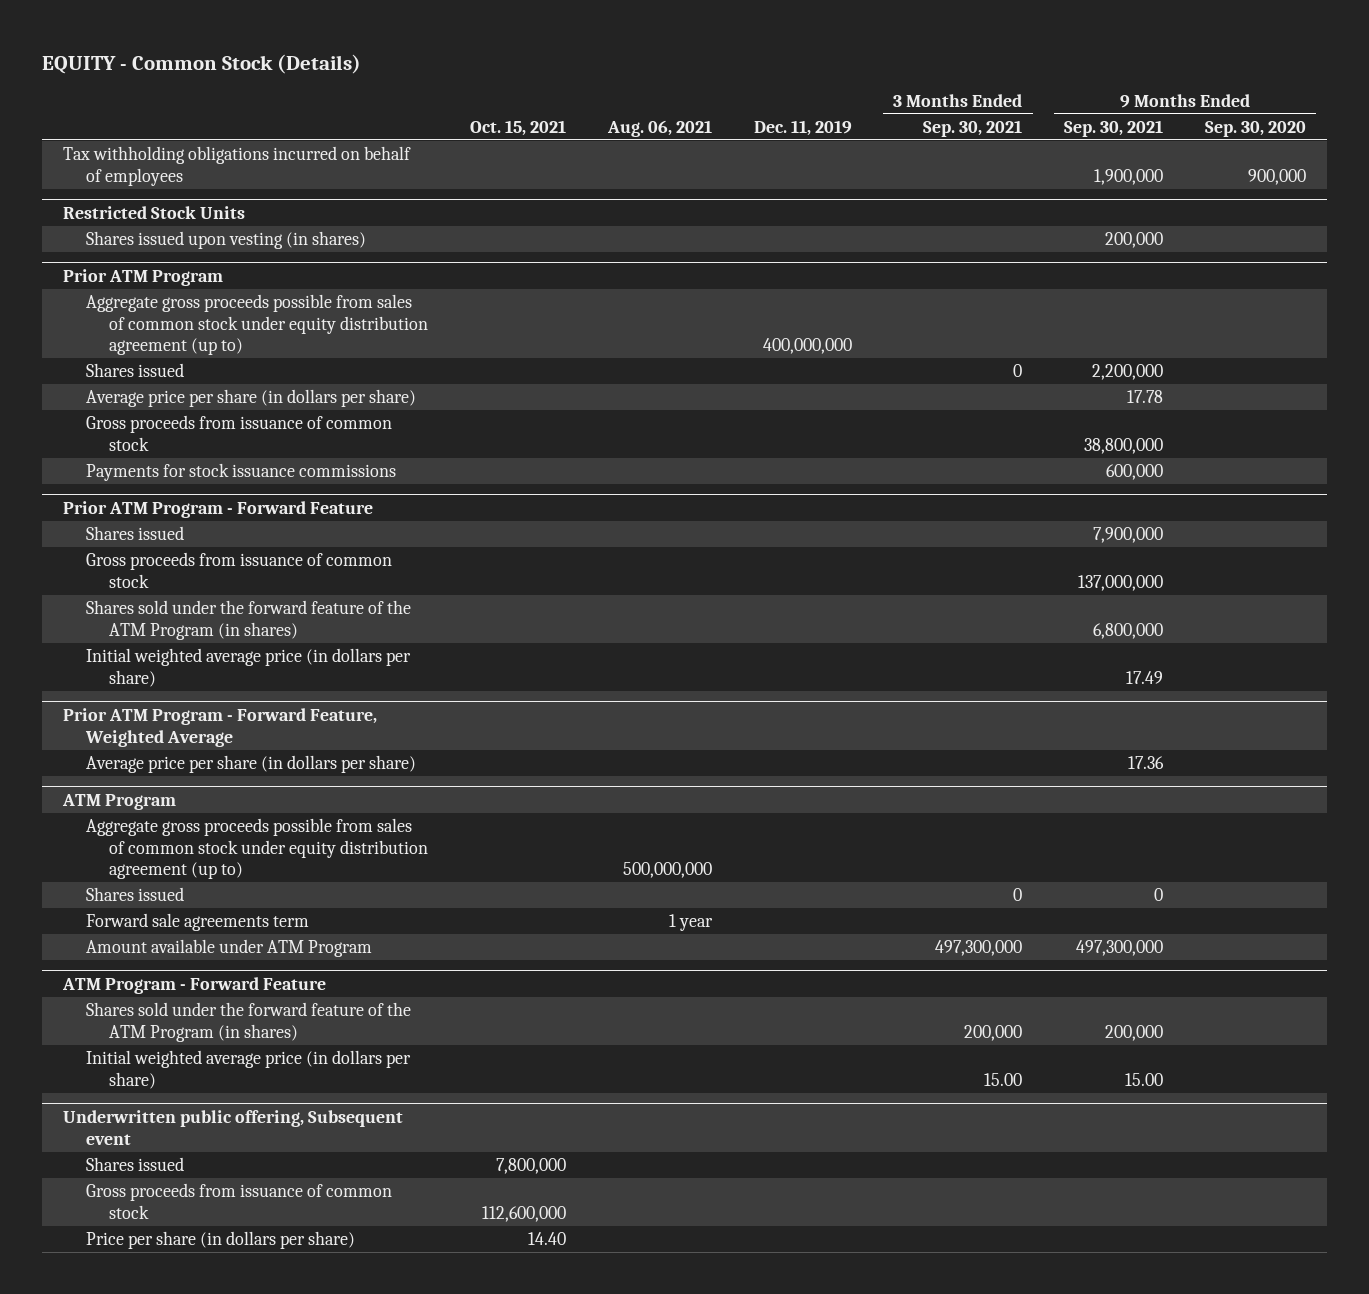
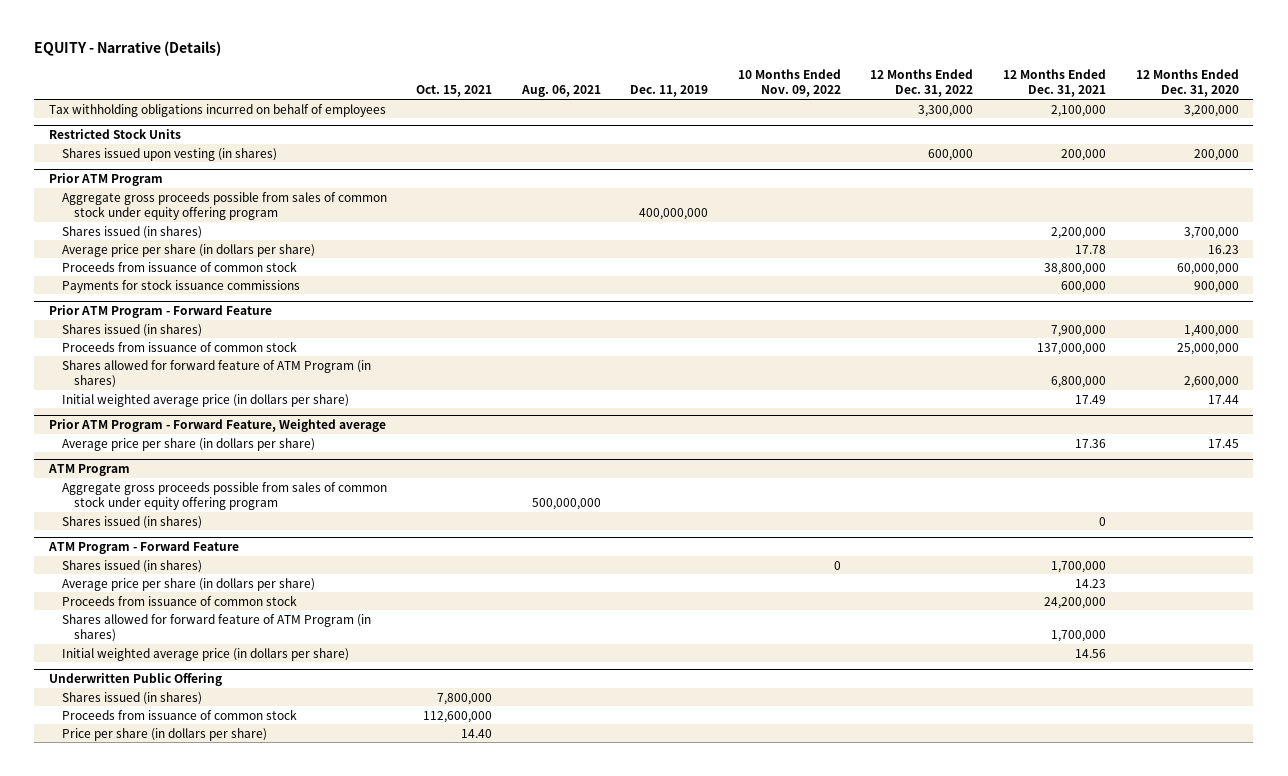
- EQUITY - Common Stock (Details)
+ EQUITY - Narrative (Details)
- | Oct. 15, 2021 | Aug. 06, 2021 | Dec. 11, 2019 | 3 Months Ended Sep. 30, 2021 | 9 Months Ended Sep. 30, 2021 | 9 Months Ended Sep. 30, 2020
+ | Oct. 15, 2021 | Aug. 06, 2021 | Dec. 11, 2019 | 10 Months Ended Nov. 09, 2022 | 12 Months Ended Dec. 31, 2022 | 12 Months Ended Dec. 31, 2021 | 12 Months Ended Dec. 31, 2020
@ Prior ATM Program
- Aggregate gross proceeds possible from sales of common stock under equity distribution agreement (up to) | | | 400,000,000 | | |
- Shares issued | | | | 0 | 2,200,000 |
+ Aggregate gross proceeds possible from sales of common stock under equity offering program | | | 400,000,000 | | | |
+ Shares issued (in shares) | | | | | | 2,200,000 | 3,700,000
- Gross proceeds from issuance of common stock | | | | | 38,800,000 |
+ Proceeds from issuance of common stock | | | | | | 38,800,000 | 60,000,000
@ Prior ATM Program - Forward Feature
- Shares issued | | | | | 7,900,000 |
- Gross proceeds from issuance of common stock | | | | | 137,000,000 |
- Shares sold under the forward feature of the ATM Program (in shares) | | | | | 6,800,000 |
+ Shares issued (in shares) | | | | | | 7,900,000 | 1,400,000
+ Proceeds from issuance of common stock | | | | | | 137,000,000 | 25,000,000
+ Shares allowed for forward feature of ATM Program (in shares) | | | | | | 6,800,000 | 2,600,000
- Prior ATM Program - Forward Feature, Weighted Average
+ Prior ATM Program - Forward Feature, Weighted average
@ ATM Program
- Aggregate gross proceeds possible from sales of common stock under equity distribution agreement (up to) | | 500,000,000 | | | |
- Shares issued | | | | 0 | 0 |
- Forward sale agreements term | | 1 year | | | |
- Amount available under ATM Program | | | | 497,300,000 | 497,300,000 |
+ Aggregate gross proceeds possible from sales of common stock under equity offering program | | 500,000,000 | | | | |
+ Shares issued (in shares) | | | | | | 0 |
@ ATM Program - Forward Feature
- Shares sold under the forward feature of the ATM Program (in shares) | | | | 200,000 | 200,000 |
+ Shares issued (in shares) | | | | 0 | | 1,700,000 |
+ Average price per share (in dollars per share) | | | | | | 14.23 |
+ Proceeds from issuance of common stock | | | | | | 24,200,000 |
+ Shares allowed for forward feature of ATM Program (in shares) | | | | | | 1,700,000 |
- Underwritten public offering, Subsequent event
- Shares issued | 7,800,000 | | | | |
- Gross proceeds from issuance of common stock | 112,600,000 | | | | |
+ Underwritten Public Offering
+ Shares issued (in shares) | 7,800,000 | | | | | |
+ Proceeds from issuance of common stock | 112,600,000 | | | | | |

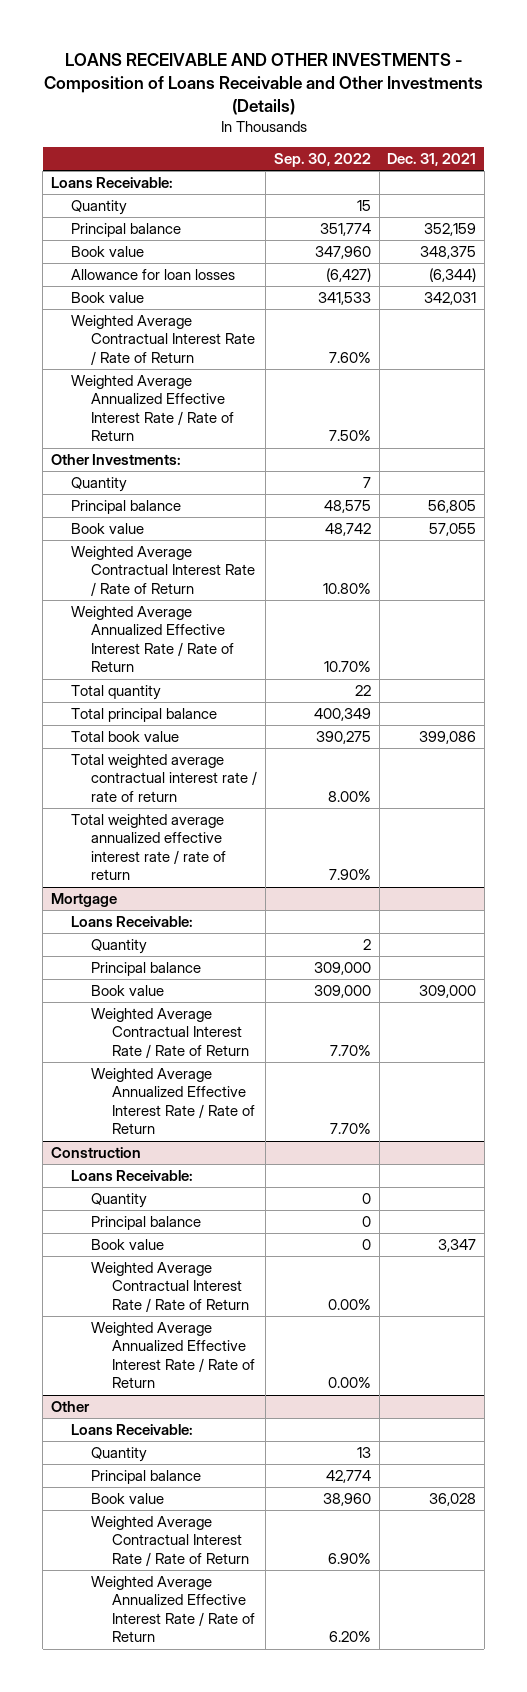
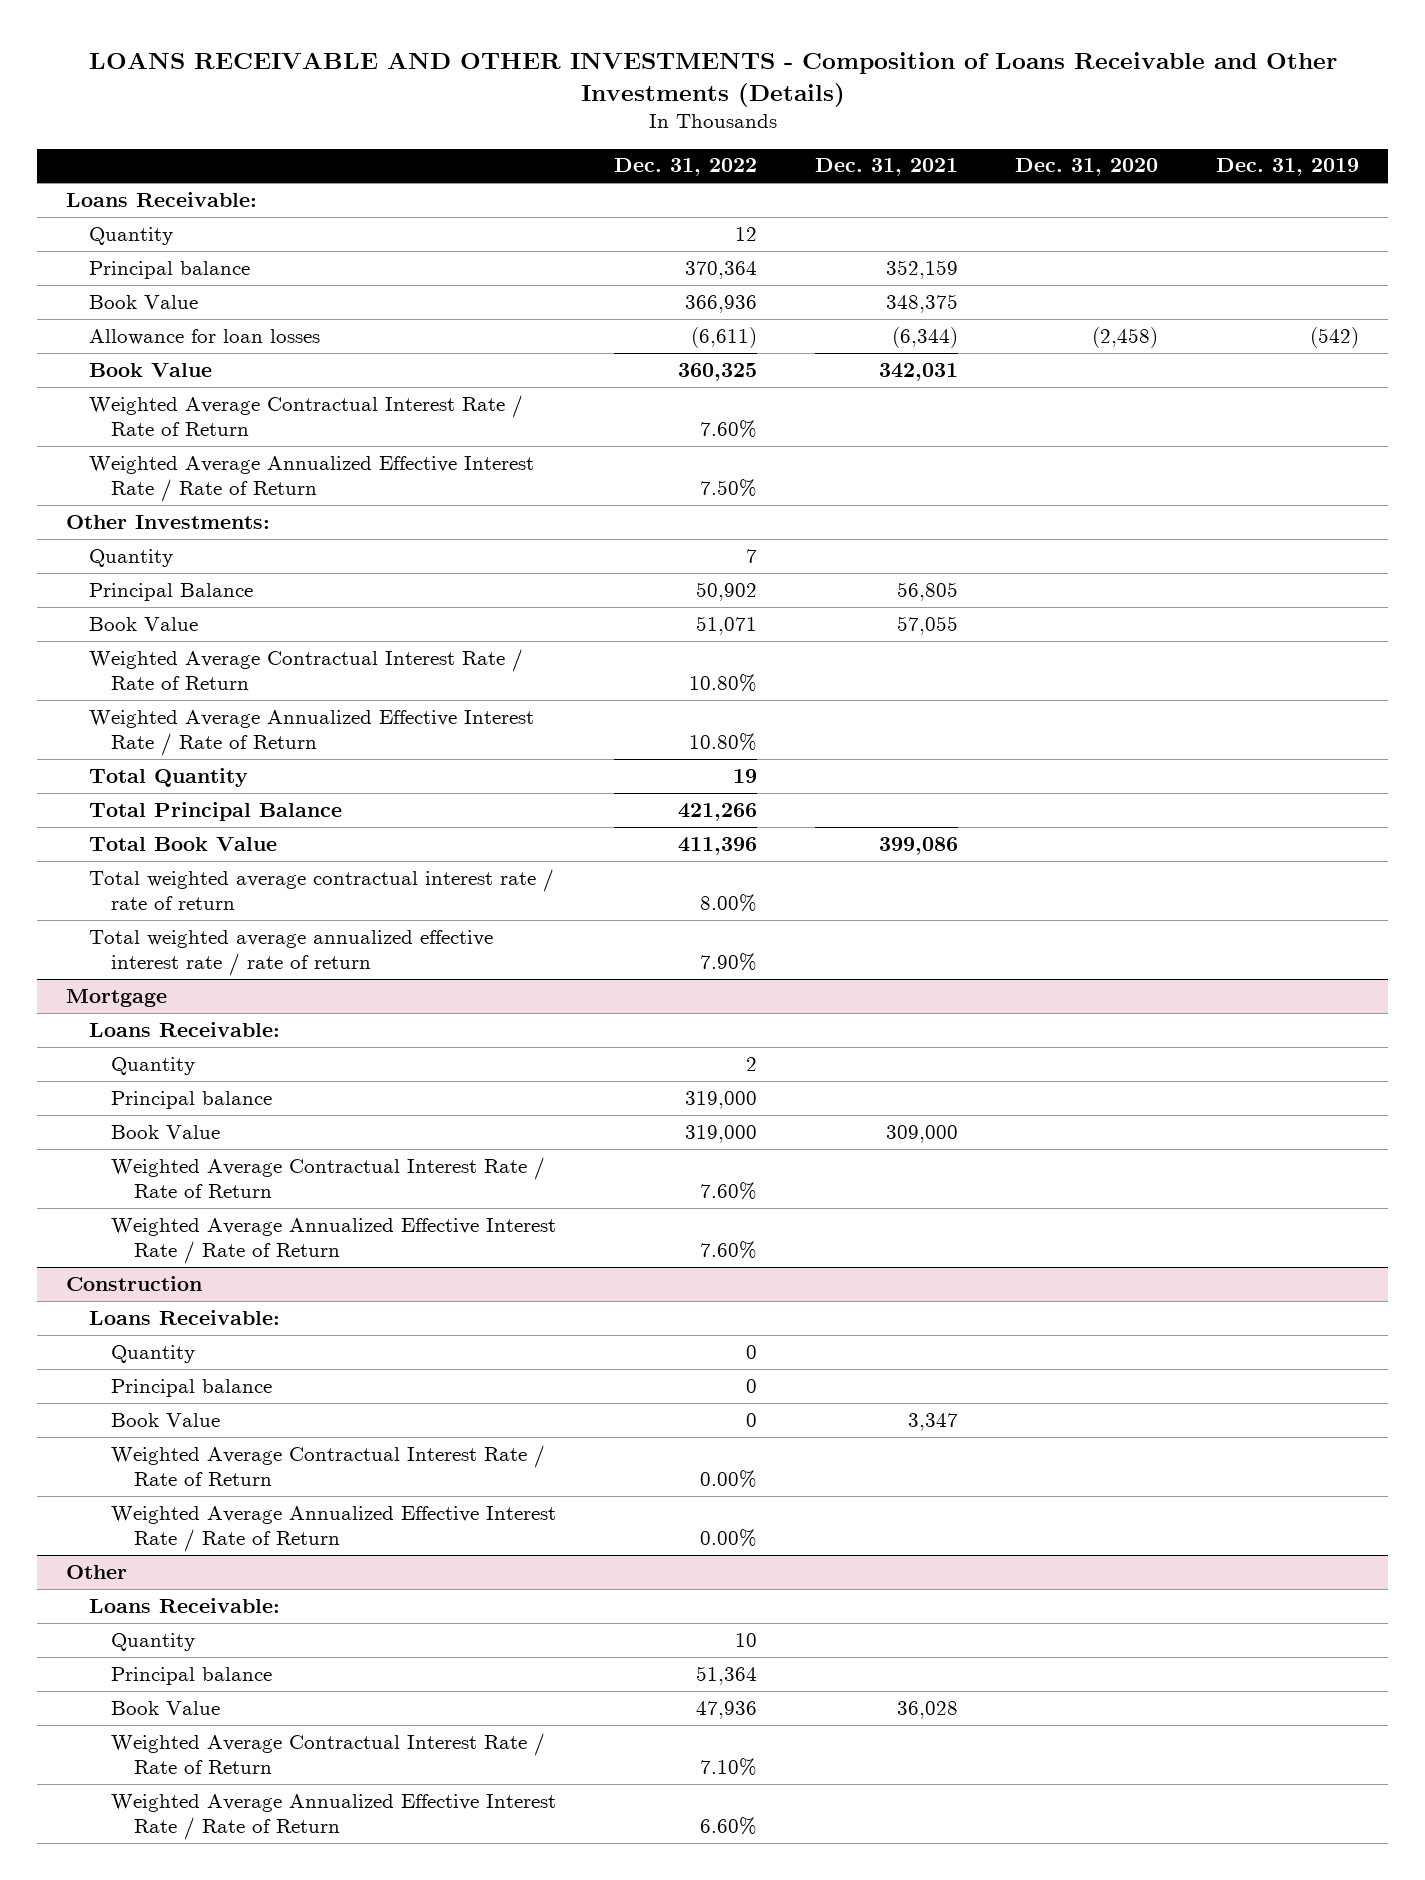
- | Sep. 30, 2022 | Dec. 31, 2021
+ | Dec. 31, 2022 | Dec. 31, 2021 | Dec. 31, 2020 | Dec. 31, 2019
- Book value | 347,960 | 348,375
+ Book Value | 366,936 | 348,375 | |
- Book value | 341,533 | 342,031
+ Book Value | 360,325 | 342,031 | |
- Principal balance | 48,575 | 56,805
- Book value | 48,742 | 57,055
+ Principal Balance | 50,902 | 56,805 | |
+ Book Value | 51,071 | 57,055 | |
- Total quantity | 22 |
- Total principal balance | 400,349 |
- Total book value | 390,275 | 399,086
+ Total Quantity | 19 | | |
+ Total Principal Balance | 421,266 | | |
+ Total Book Value | 411,396 | 399,086 | |
@ Mortgage
- Book value | 309,000 | 309,000
+ Book Value | 319,000 | 309,000 | |
@ Construction
- Book value | 0 | 3,347
+ Book Value | 0 | 3,347 | |
@ Other
- Book value | 38,960 | 36,028
+ Book Value | 47,936 | 36,028 | |

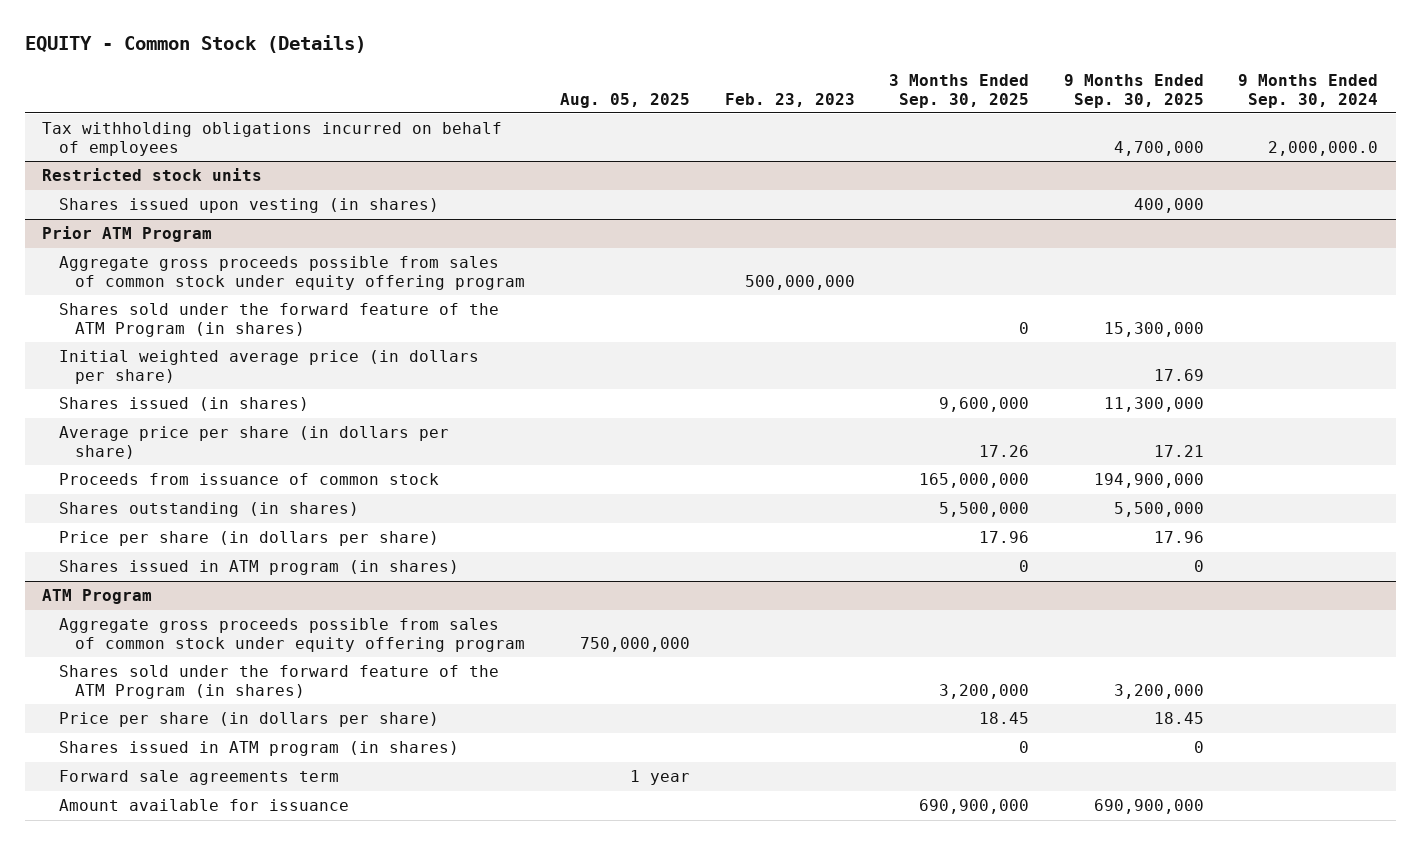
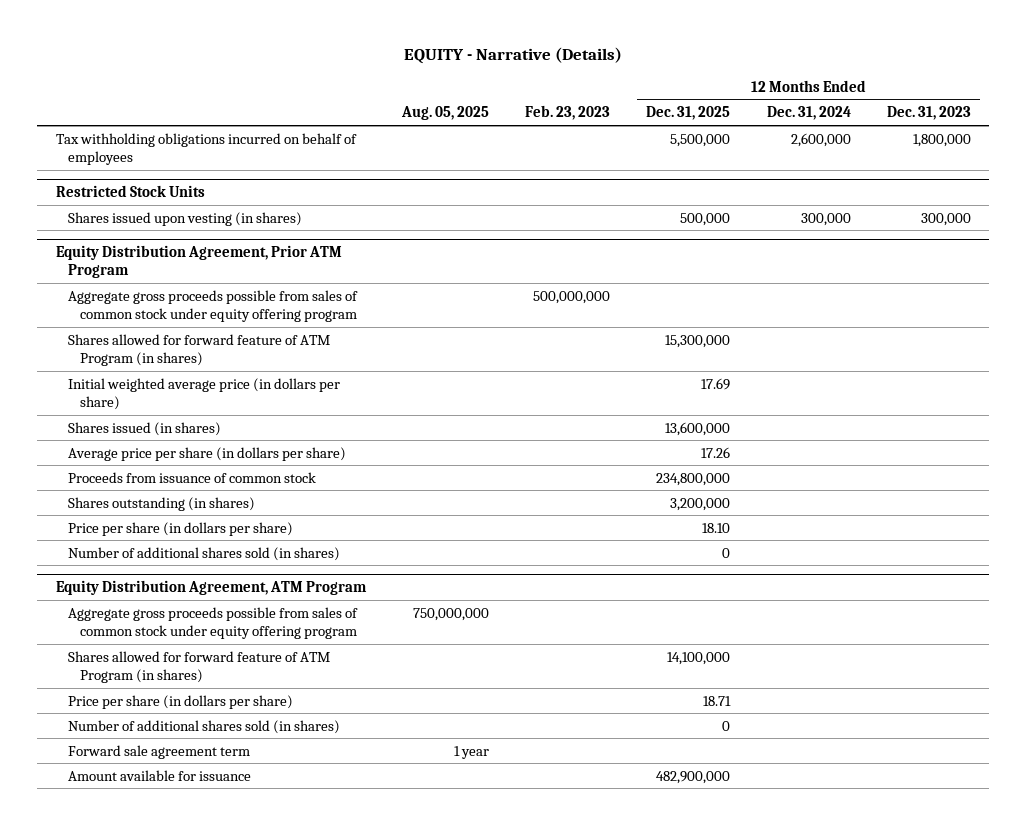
- EQUITY - Common Stock (Details)
+ EQUITY - Narrative (Details)
- | Aug. 05, 2025 | Feb. 23, 2023 | 3 Months Ended Sep. 30, 2025 | 9 Months Ended Sep. 30, 2025 | 9 Months Ended Sep. 30, 2024
+ | Aug. 05, 2025 | Feb. 23, 2023 | 12 Months Ended Dec. 31, 2025 | 12 Months Ended Dec. 31, 2024 | 12 Months Ended Dec. 31, 2023
- Restricted stock units
+ Restricted Stock Units
- Prior ATM Program
+ Equity Distribution Agreement, Prior ATM Program
- Shares sold under the forward feature of the ATM Program (in shares) | | | 0 | 15,300,000 |
+ Shares allowed for forward feature of ATM Program (in shares) | | | 15,300,000 | |
- Shares issued in ATM program (in shares) | | | 0 | 0 |
- ATM Program
+ Number of additional shares sold (in shares) | | | 0 | |
+ Equity Distribution Agreement, ATM Program
- Shares sold under the forward feature of the ATM Program (in shares) | | | 3,200,000 | 3,200,000 |
+ Shares allowed for forward feature of ATM Program (in shares) | | | 14,100,000 | |
- Shares issued in ATM program (in shares) | | | 0 | 0 |
- Forward sale agreements term | 1 year | | | |
+ Number of additional shares sold (in shares) | | | 0 | |
+ Forward sale agreement term | 1 year | | | |

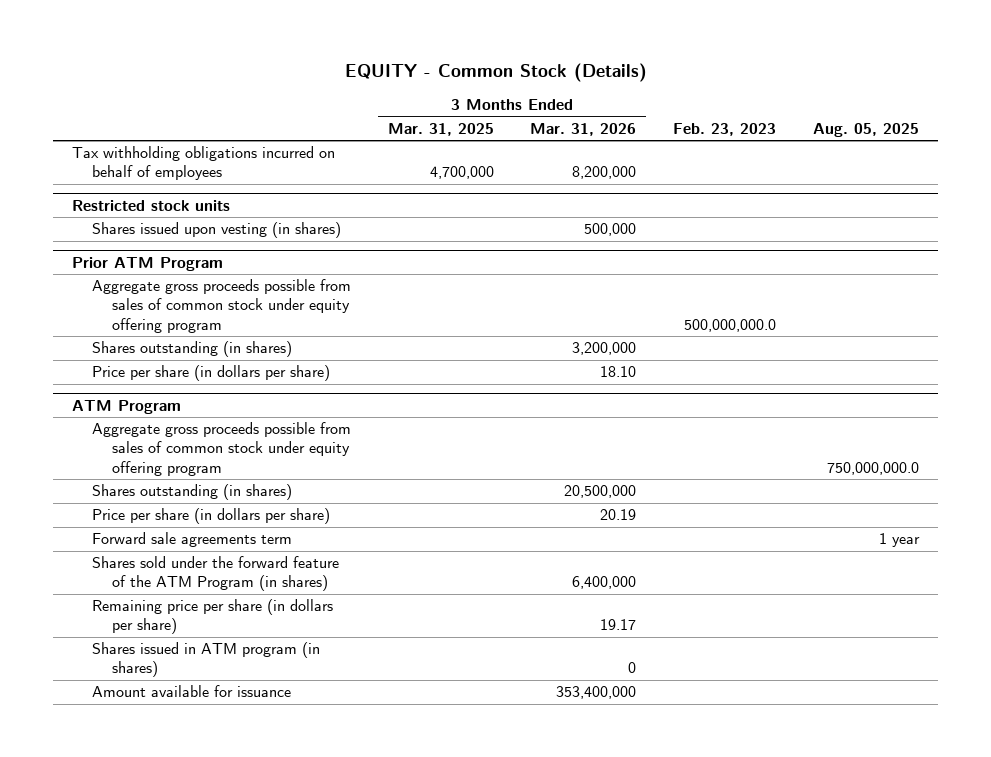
- EQUITY - Narrative (Details)
+ EQUITY - Common Stock (Details)
- | Aug. 05, 2025 | Feb. 23, 2023 | 12 Months Ended Dec. 31, 2025 | 12 Months Ended Dec. 31, 2024 | 12 Months Ended Dec. 31, 2023
+ | 3 Months Ended Mar. 31, 2025 | 3 Months Ended Mar. 31, 2026 | Feb. 23, 2023 | Aug. 05, 2025
- Restricted Stock Units
+ Restricted stock units
- Equity Distribution Agreement, Prior ATM Program
- Aggregate gross proceeds possible from sales of common stock under equity offering program | | 500,000,000 | | |
- Shares allowed for forward feature of ATM Program (in shares) | | | 15,300,000 | |
- Initial weighted average price (in dollars per share) | | | 17.69 | |
- Shares issued (in shares) | | | 13,600,000 | |
- Average price per share (in dollars per share) | | | 17.26 | |
- Proceeds from issuance of common stock | | | 234,800,000 | |
+ Prior ATM Program
+ Aggregate gross proceeds possible from sales of common stock under equity offering program | | | 500,000,000.0 |
- Number of additional shares sold (in shares) | | | 0 | |
- Equity Distribution Agreement, ATM Program
- Aggregate gross proceeds possible from sales of common stock under equity offering program | 750,000,000 | | | |
- Shares allowed for forward feature of ATM Program (in shares) | | | 14,100,000 | |
+ ATM Program
+ Aggregate gross proceeds possible from sales of common stock under equity offering program | | | | 750,000,000.0
+ Shares outstanding (in shares) | | 20,500,000 | |
- Number of additional shares sold (in shares) | | | 0 | |
- Forward sale agreement term | 1 year | | | |
+ Forward sale agreements term | | | | 1 year
+ Shares sold under the forward feature of the ATM Program (in shares) | | 6,400,000 | |
+ Remaining price per share (in dollars per share) | | 19.17 | |
+ Shares issued in ATM program (in shares) | | 0 | |

